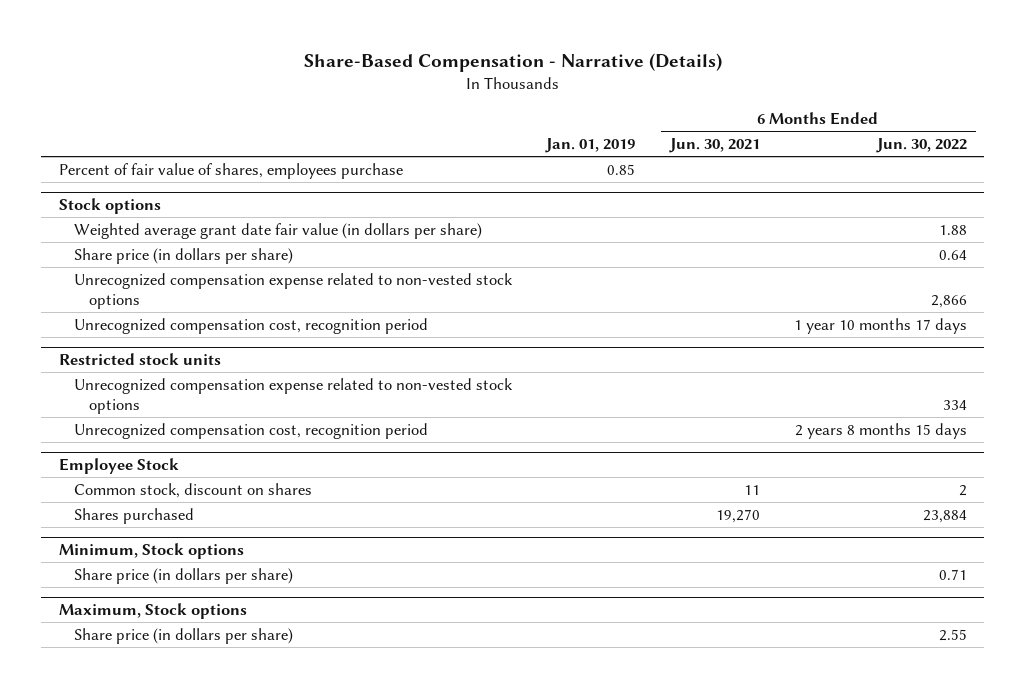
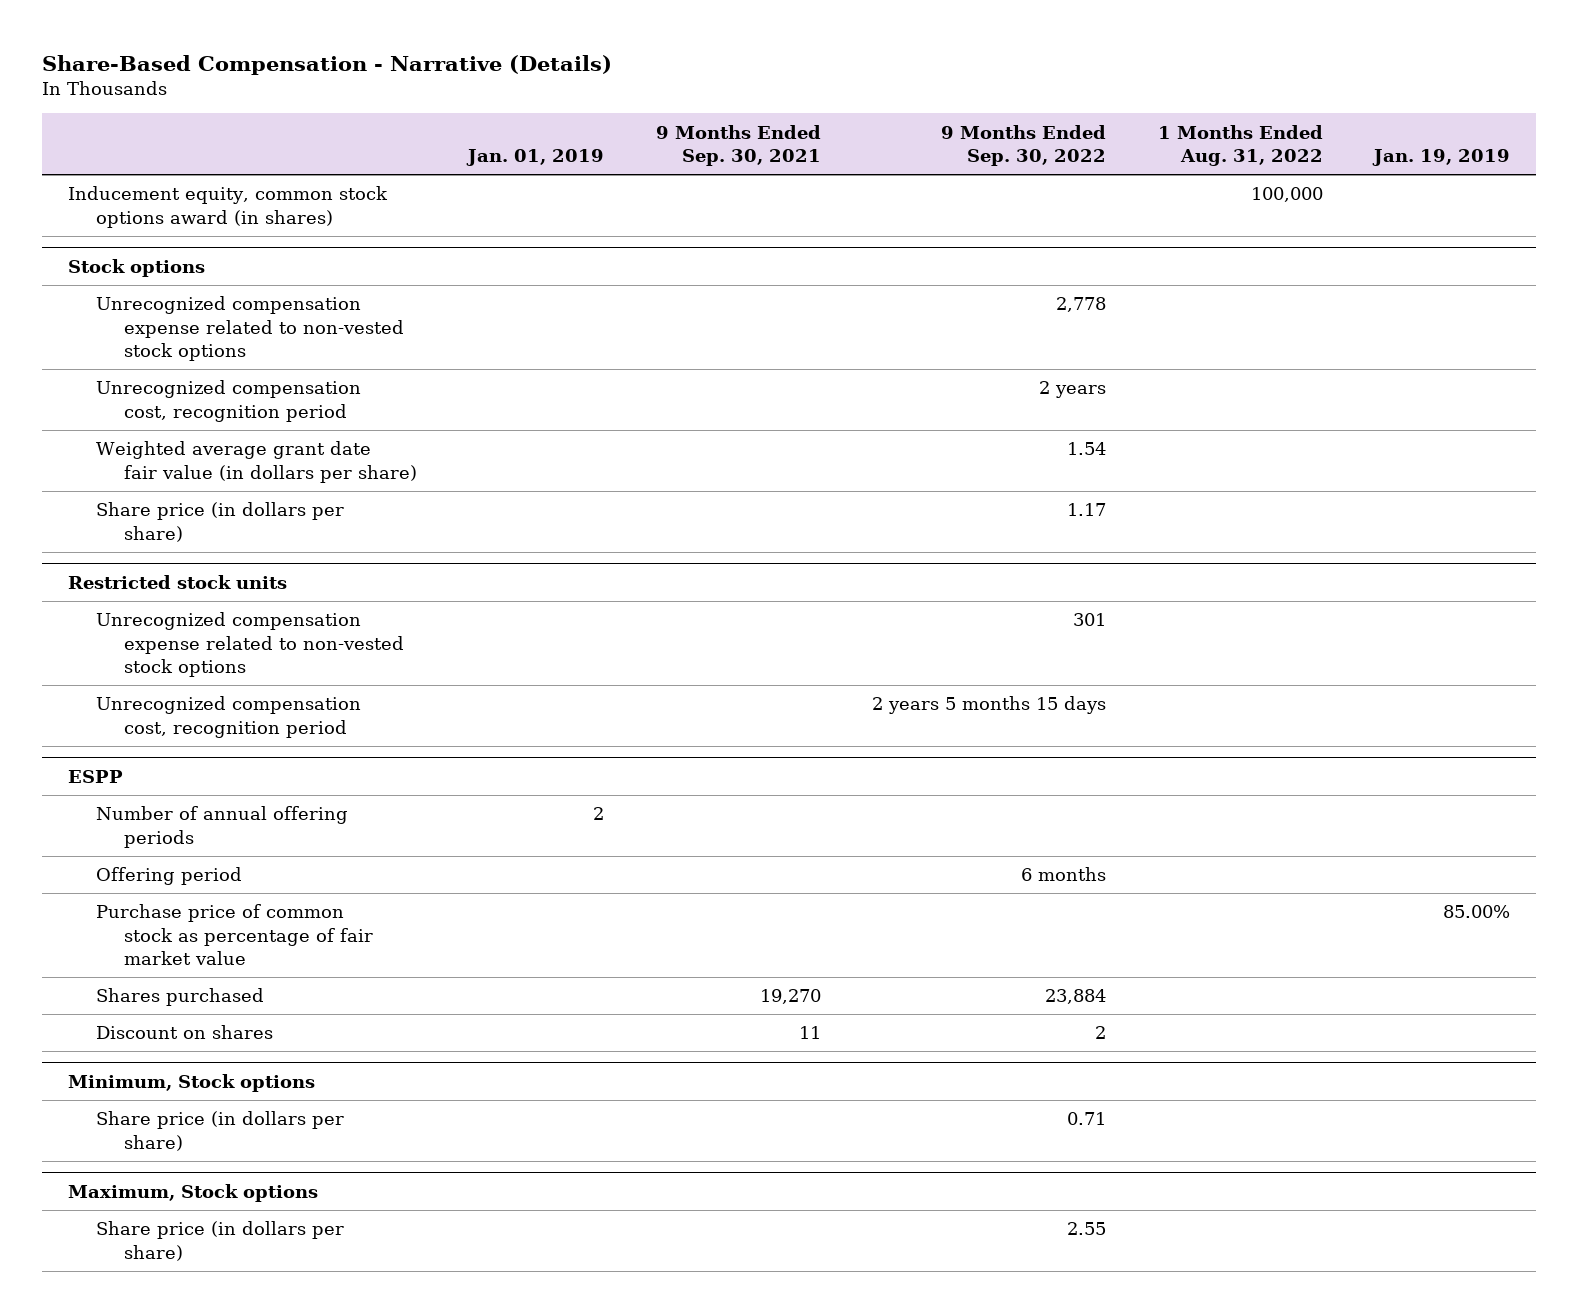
- | Jan. 01, 2019 | 6 Months Ended Jun. 30, 2021 | 6 Months Ended Jun. 30, 2022
+ | Jan. 01, 2019 | 9 Months Ended Sep. 30, 2021 | 9 Months Ended Sep. 30, 2022 | 1 Months Ended Aug. 31, 2022 | Jan. 19, 2019
- Percent of fair value of shares, employees purchase | 0.85 | |
+ Inducement equity, common stock options award (in shares) | | | | 100,000 |
@ Stock options
moved down: Weighted average grant date fair value (in dollars per share) | | | 1.54 | |
moved down: Share price (in dollars per share) | | | 1.17 | |
- Employee Stock
- Common stock, discount on shares | | 11 | 2
+ ESPP
+ Number of annual offering periods | 2 | | | |
+ Offering period | | | 6 months | |
+ Purchase price of common stock as percentage of fair market value | | | | | 85.00%
+ Discount on shares | | 11 | 2 | |

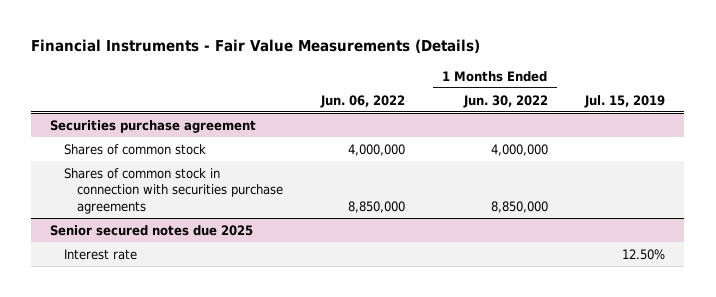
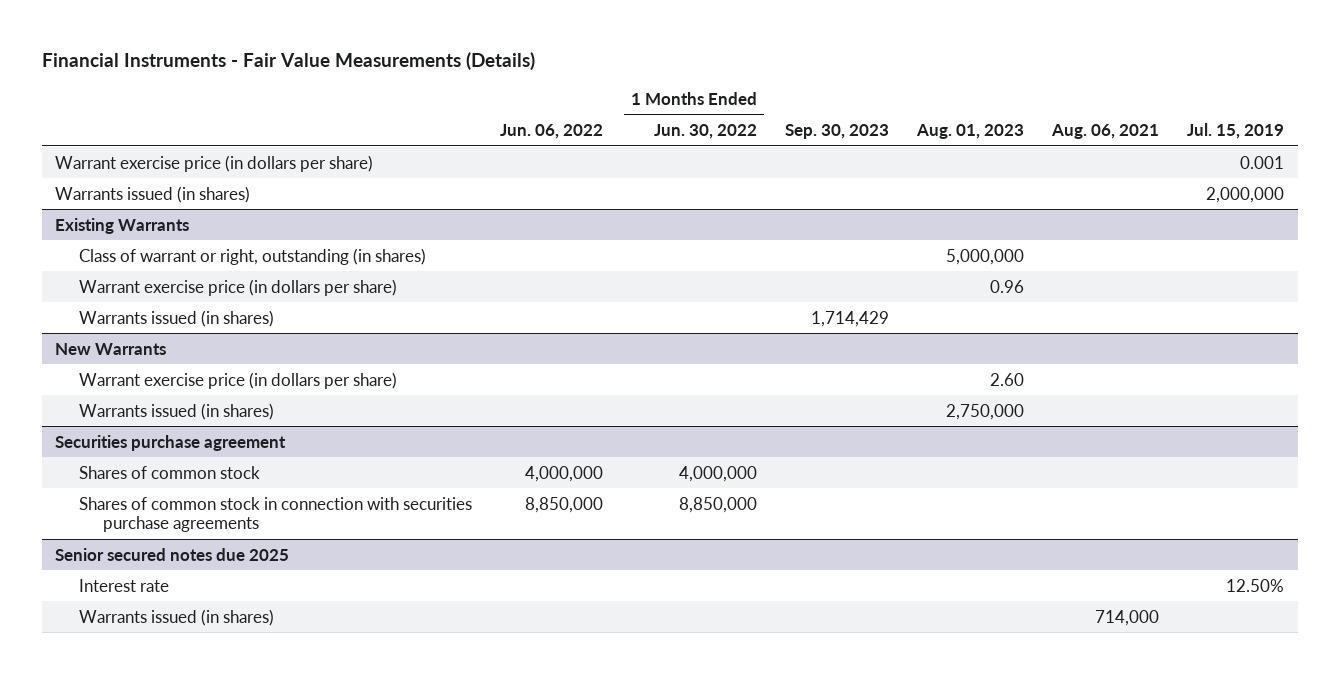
- | Jun. 06, 2022 | 1 Months Ended Jun. 30, 2022 | Jul. 15, 2019
+ | Jun. 06, 2022 | 1 Months Ended Jun. 30, 2022 | Sep. 30, 2023 | Aug. 01, 2023 | Aug. 06, 2021 | Jul. 15, 2019
+ Warrant exercise price (in dollars per share) | | | | | | 0.001
+ Warrants issued (in shares) | | | | | | 2,000,000
+ Existing Warrants
+ Class of warrant or right, outstanding (in shares) | | | | 5,000,000 | |
+ Warrant exercise price (in dollars per share) | | | | 0.96 | |
+ Warrants issued (in shares) | | | 1,714,429 | | |
+ New Warrants
+ Warrant exercise price (in dollars per share) | | | | 2.60 | |
+ Warrants issued (in shares) | | | | 2,750,000 | |
@ Senior secured notes due 2025
+ Warrants issued (in shares) | | | | | 714,000 |

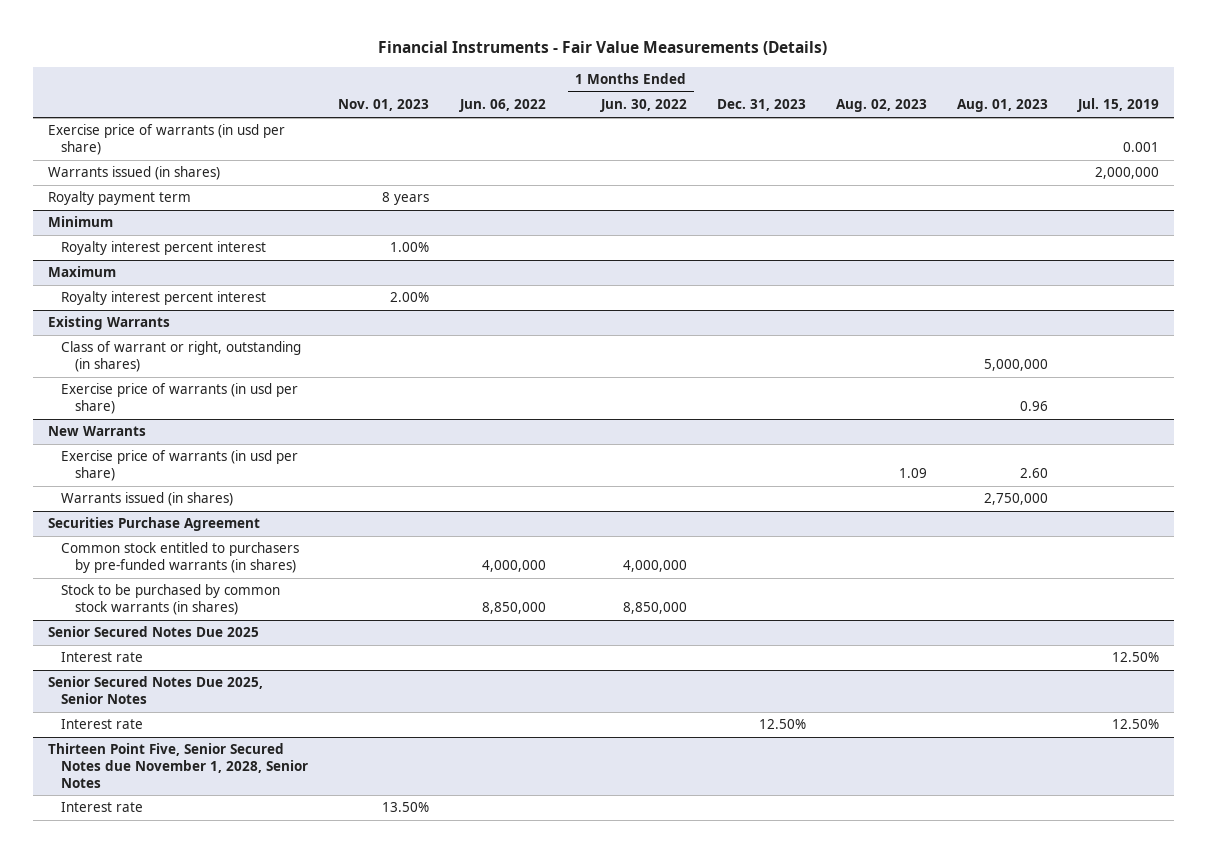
- | Jun. 06, 2022 | 1 Months Ended Jun. 30, 2022 | Sep. 30, 2023 | Aug. 01, 2023 | Aug. 06, 2021 | Jul. 15, 2019
+ | Nov. 01, 2023 | Jun. 06, 2022 | 1 Months Ended Jun. 30, 2022 | Dec. 31, 2023 | Aug. 02, 2023 | Aug. 01, 2023 | Jul. 15, 2019
- Warrant exercise price (in dollars per share) | | | | | | 0.001
+ Exercise price of warrants (in usd per share) | | | | | | | 0.001
+ Royalty payment term | 8 years | | | | | |
+ Minimum
+ Royalty interest percent interest | 1.00% | | | | | |
+ Maximum
+ Royalty interest percent interest | 2.00% | | | | | |
@ Existing Warrants
- Warrant exercise price (in dollars per share) | | | | 0.96 | |
- Warrants issued (in shares) | | | 1,714,429 | | |
+ Exercise price of warrants (in usd per share) | | | | | | 0.96 |
@ New Warrants
- Warrant exercise price (in dollars per share) | | | | 2.60 | |
+ Exercise price of warrants (in usd per share) | | | | | 1.09 | 2.60 |
- Securities purchase agreement
- Shares of common stock | 4,000,000 | 4,000,000 | | | |
- Shares of common stock in connection with securities purchase agreements | 8,850,000 | 8,850,000 | | | |
- Senior secured notes due 2025
+ Securities Purchase Agreement
+ Common stock entitled to purchasers by pre-funded warrants (in shares) | | 4,000,000 | 4,000,000 | | | |
+ Stock to be purchased by common stock warrants (in shares) | | 8,850,000 | 8,850,000 | | | |
+ Senior Secured Notes Due 2025
- Warrants issued (in shares) | | | | | 714,000 |
+ Senior Secured Notes Due 2025, Senior Notes
+ Interest rate | | | | 12.50% | | | 12.50%
+ Thirteen Point Five, Senior Secured Notes due November 1, 2028, Senior Notes
+ Interest rate | 13.50% | | | | | |

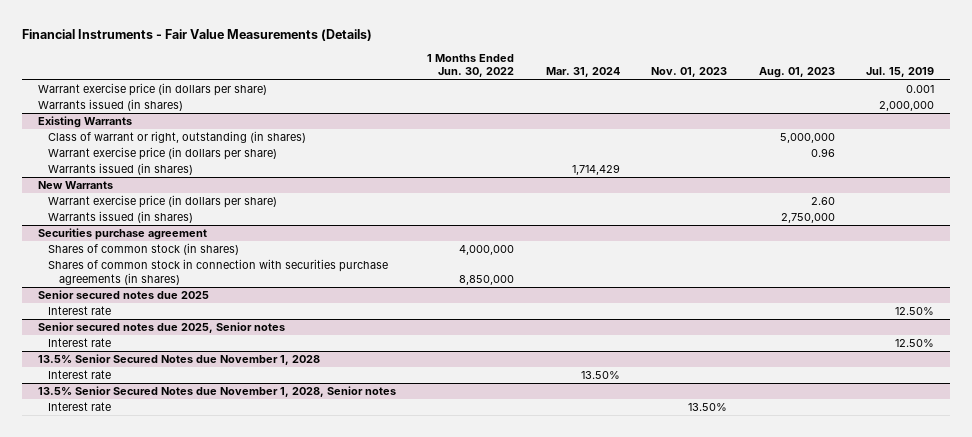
- | Nov. 01, 2023 | Jun. 06, 2022 | 1 Months Ended Jun. 30, 2022 | Dec. 31, 2023 | Aug. 02, 2023 | Aug. 01, 2023 | Jul. 15, 2019
+ | 1 Months Ended Jun. 30, 2022 | Mar. 31, 2024 | Nov. 01, 2023 | Aug. 01, 2023 | Jul. 15, 2019
- Exercise price of warrants (in usd per share) | | | | | | | 0.001
+ Warrant exercise price (in dollars per share) | | | | | 0.001
- Royalty payment term | 8 years | | | | | |
- Minimum
- Royalty interest percent interest | 1.00% | | | | | |
- Maximum
- Royalty interest percent interest | 2.00% | | | | | |
@ Existing Warrants
- Exercise price of warrants (in usd per share) | | | | | | 0.96 |
+ Warrant exercise price (in dollars per share) | | | | 0.96 |
+ Warrants issued (in shares) | | 1,714,429 | | |
@ New Warrants
- Exercise price of warrants (in usd per share) | | | | | 1.09 | 2.60 |
+ Warrant exercise price (in dollars per share) | | | | 2.60 |
- Securities Purchase Agreement
- Common stock entitled to purchasers by pre-funded warrants (in shares) | | 4,000,000 | 4,000,000 | | | |
- Stock to be purchased by common stock warrants (in shares) | | 8,850,000 | 8,850,000 | | | |
- Senior Secured Notes Due 2025
+ Securities purchase agreement
+ Shares of common stock (in shares) | 4,000,000 | | | |
+ Shares of common stock in connection with securities purchase agreements (in shares) | 8,850,000 | | | |
+ Senior secured notes due 2025
- Senior Secured Notes Due 2025, Senior Notes
+ Senior secured notes due 2025, Senior notes
- Thirteen Point Five, Senior Secured Notes due November 1, 2028, Senior Notes
+ 13.5% Senior Secured Notes due November 1, 2028
+ Interest rate | | 13.50% | | |
+ 13.5% Senior Secured Notes due November 1, 2028, Senior notes

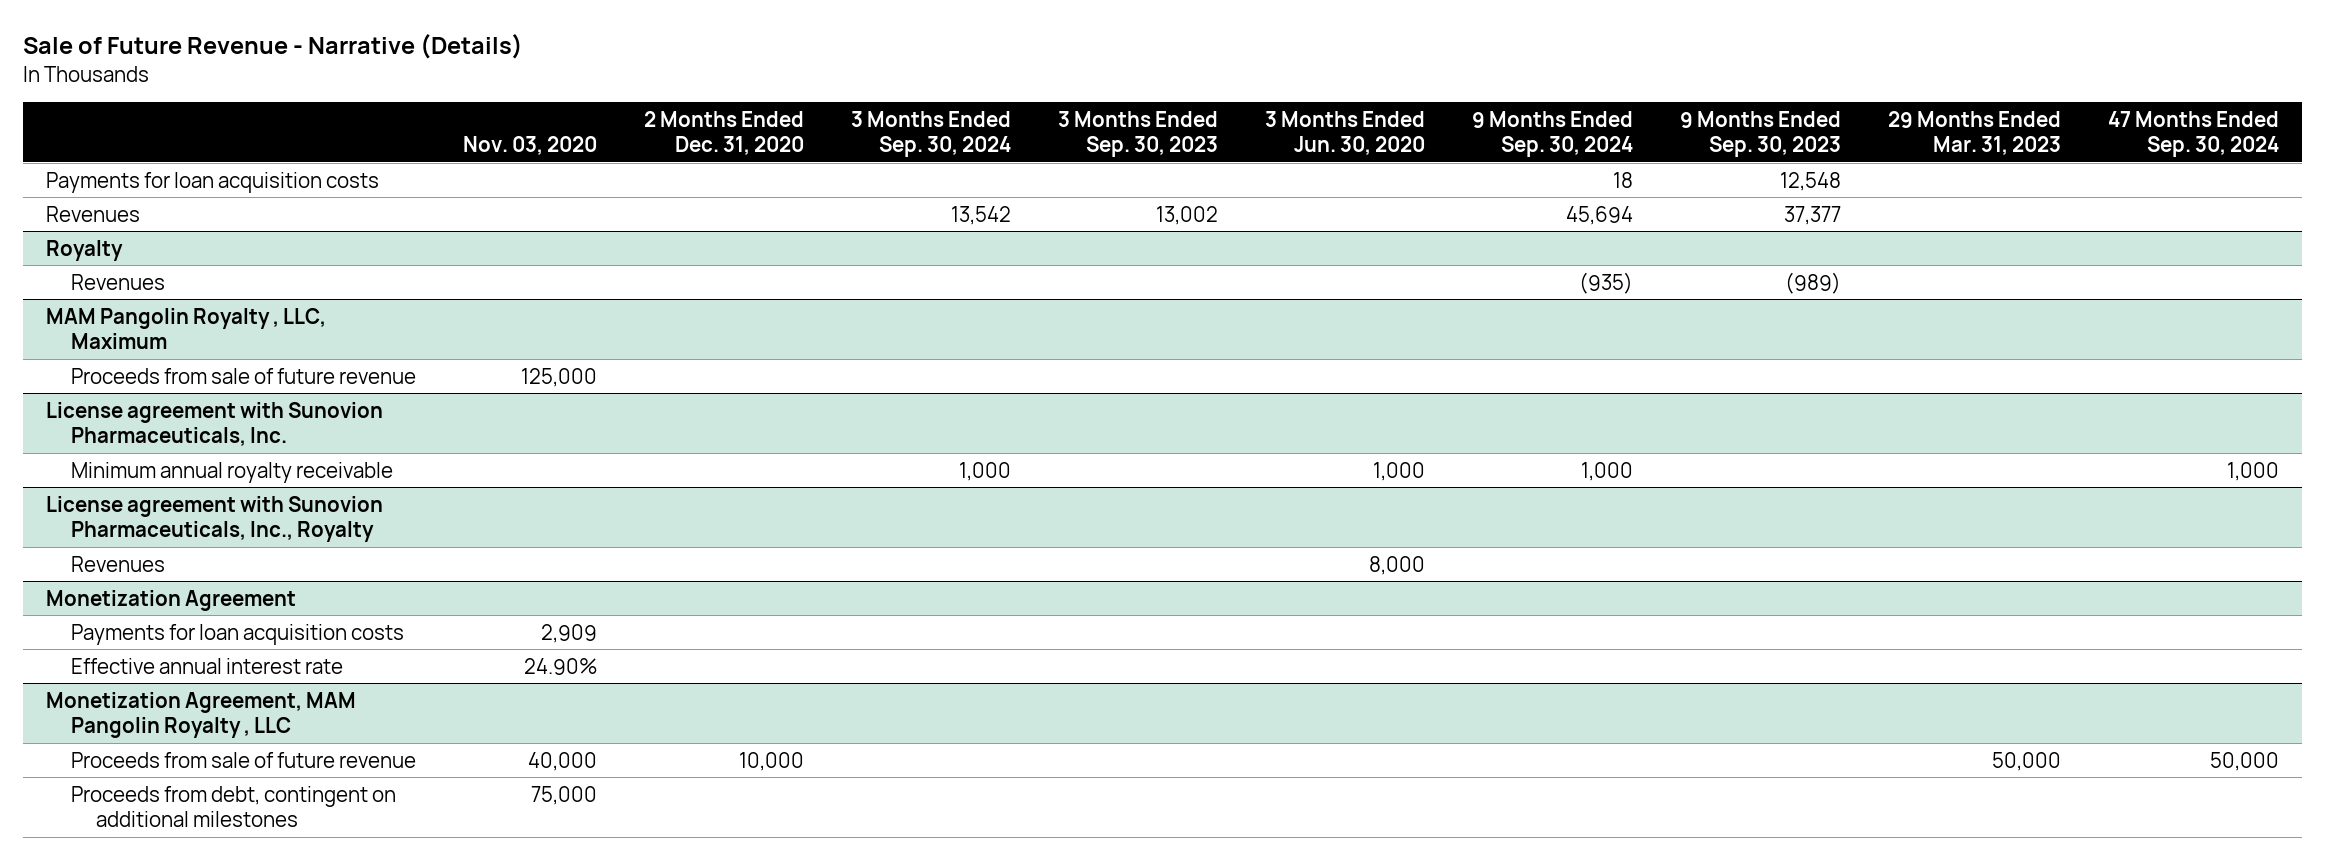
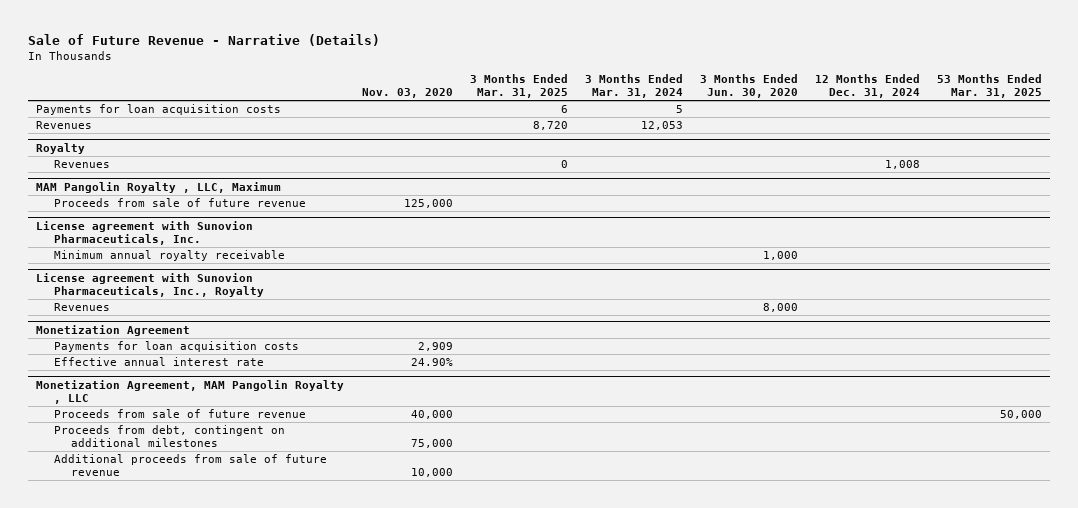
- | Nov. 03, 2020 | 2 Months Ended Dec. 31, 2020 | 3 Months Ended Sep. 30, 2024 | 3 Months Ended Sep. 30, 2023 | 3 Months Ended Jun. 30, 2020 | 9 Months Ended Sep. 30, 2024 | 9 Months Ended Sep. 30, 2023 | 29 Months Ended Mar. 31, 2023 | 47 Months Ended Sep. 30, 2024
+ | Nov. 03, 2020 | 3 Months Ended Mar. 31, 2025 | 3 Months Ended Mar. 31, 2024 | 3 Months Ended Jun. 30, 2020 | 12 Months Ended Dec. 31, 2024 | 53 Months Ended Mar. 31, 2025
@ Monetization Agreement, MAM Pangolin Royalty , LLC
+ Additional proceeds from sale of future revenue | 10,000 | | | | |

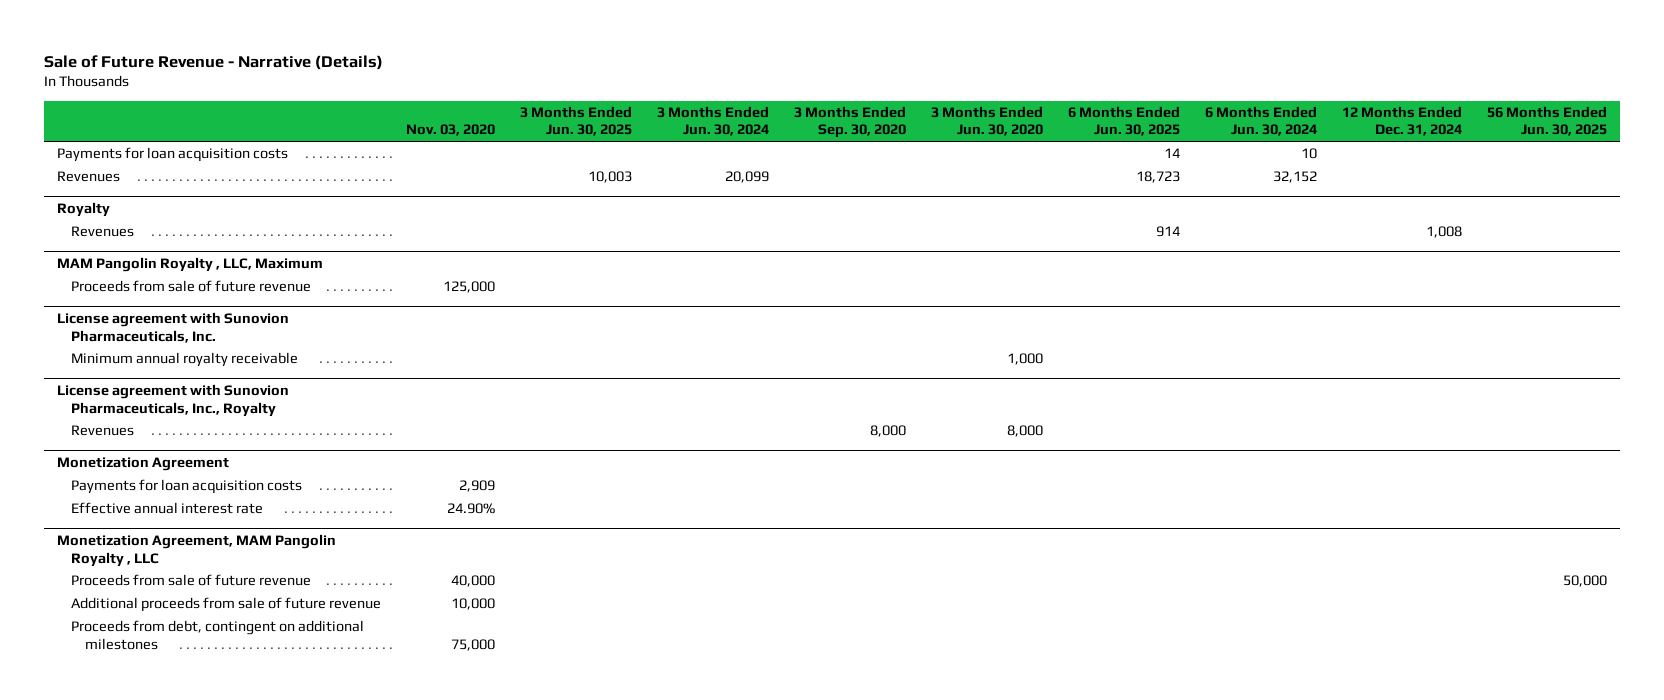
- | Nov. 03, 2020 | 3 Months Ended Mar. 31, 2025 | 3 Months Ended Mar. 31, 2024 | 3 Months Ended Jun. 30, 2020 | 12 Months Ended Dec. 31, 2024 | 53 Months Ended Mar. 31, 2025
+ | Nov. 03, 2020 | 3 Months Ended Jun. 30, 2025 | 3 Months Ended Jun. 30, 2024 | 3 Months Ended Sep. 30, 2020 | 3 Months Ended Jun. 30, 2020 | 6 Months Ended Jun. 30, 2025 | 6 Months Ended Jun. 30, 2024 | 12 Months Ended Dec. 31, 2024 | 56 Months Ended Jun. 30, 2025
@ Monetization Agreement, MAM Pangolin Royalty , LLC
moved down: Proceeds from debt, contingent on additional milestones | 75,000 | | | | | | | |

